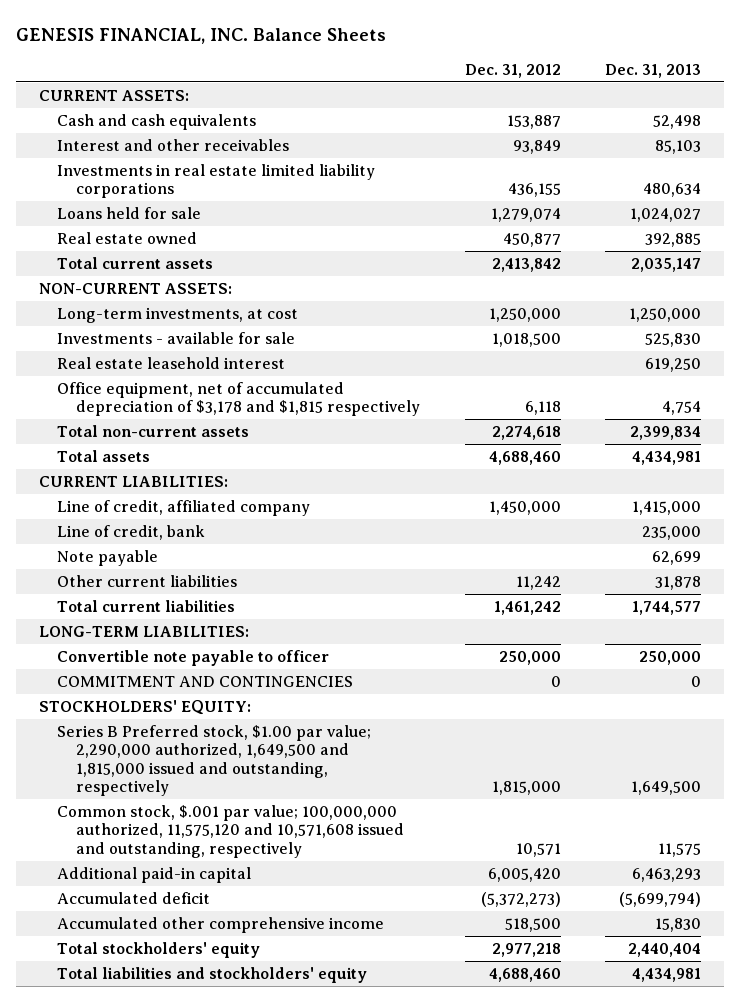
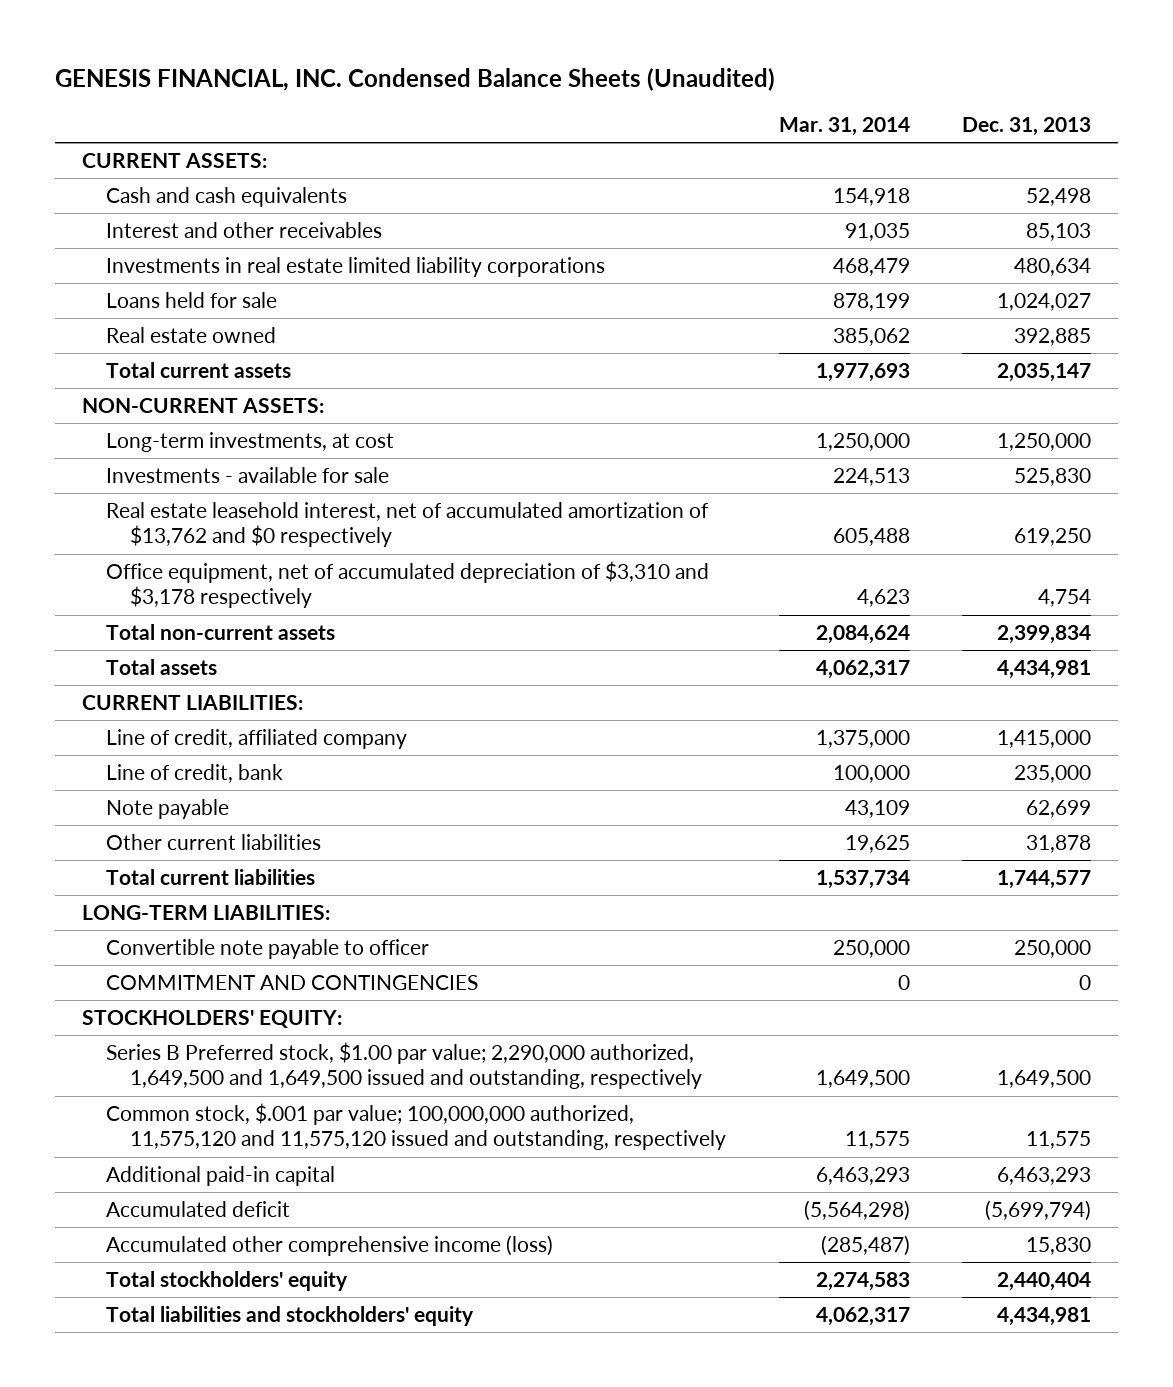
- GENESIS FINANCIAL, INC. Balance Sheets
+ GENESIS FINANCIAL, INC. Condensed Balance Sheets (Unaudited)
- | Dec. 31, 2012 | Dec. 31, 2013
+ | Mar. 31, 2014 | Dec. 31, 2013
- Real estate leasehold interest | | 619,250
- Office equipment, net of accumulated depreciation of $3,178 and $1,815 respectively | 6,118 | 4,754
+ Real estate leasehold interest, net of accumulated amortization of $13,762 and $0 respectively | 605,488 | 619,250
+ Office equipment, net of accumulated depreciation of $3,310 and $3,178 respectively | 4,623 | 4,754
- Series B Preferred stock, $1.00 par value; 2,290,000 authorized, 1,649,500 and 1,815,000 issued and outstanding, respectively | 1,815,000 | 1,649,500
- Common stock, $.001 par value; 100,000,000 authorized, 11,575,120 and 10,571,608 issued and outstanding, respectively | 10,571 | 11,575
+ Series B Preferred stock, $1.00 par value; 2,290,000 authorized, 1,649,500 and 1,649,500 issued and outstanding, respectively | 1,649,500 | 1,649,500
+ Common stock, $.001 par value; 100,000,000 authorized, 11,575,120 and 11,575,120 issued and outstanding, respectively | 11,575 | 11,575
- Accumulated other comprehensive income | 518,500 | 15,830
+ Accumulated other comprehensive income (loss) | (285,487) | 15,830

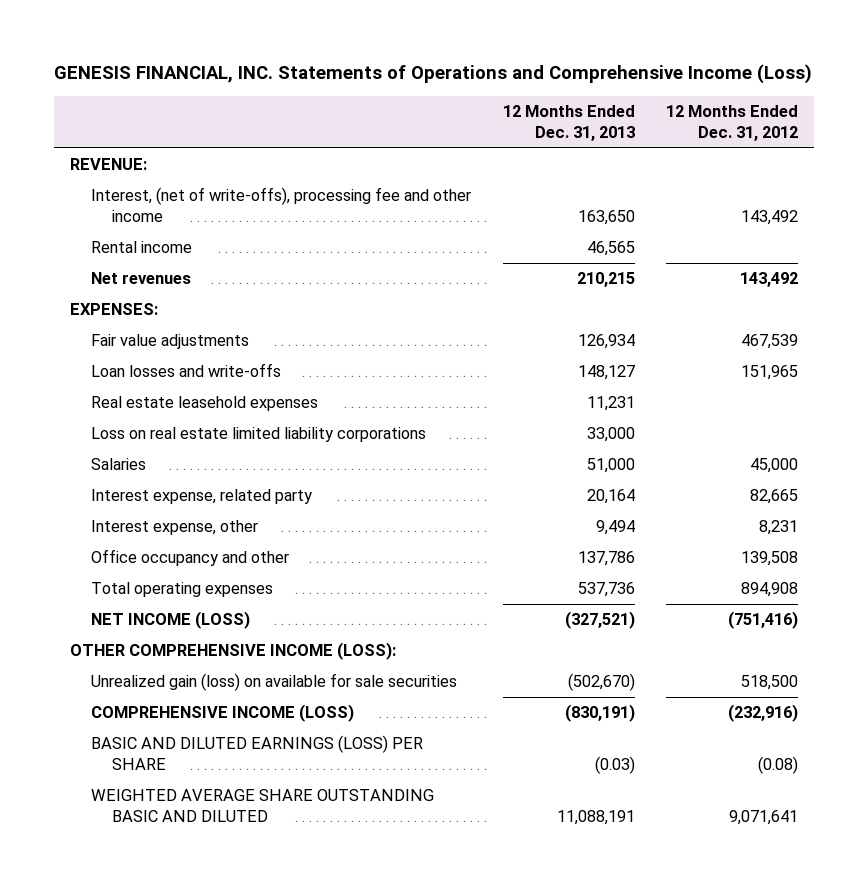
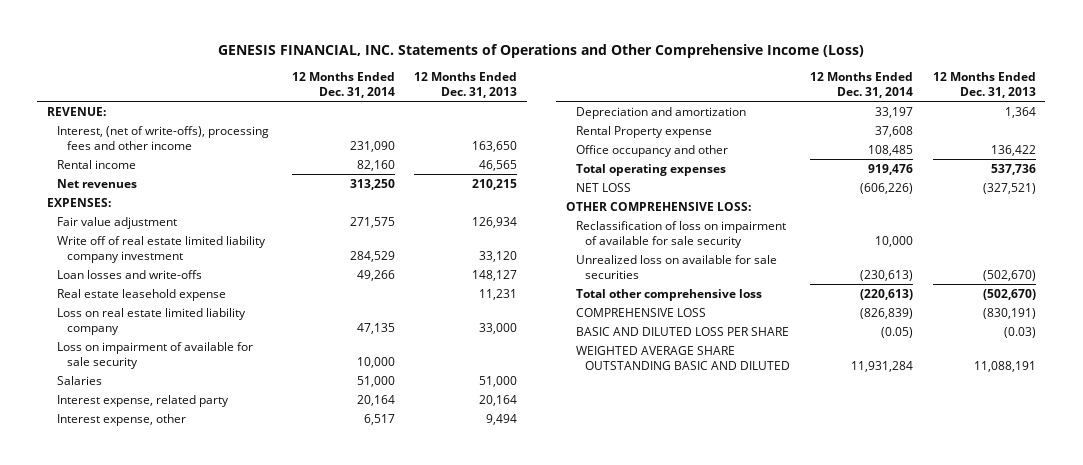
- GENESIS FINANCIAL, INC. Statements of Operations and Comprehensive Income (Loss)
+ GENESIS FINANCIAL, INC. Statements of Operations and Other Comprehensive Income (Loss)
- | 12 Months Ended Dec. 31, 2013 | 12 Months Ended Dec. 31, 2012
+ | 12 Months Ended Dec. 31, 2014 | 12 Months Ended Dec. 31, 2013
- Interest, (net of write-offs), processing fee and other income | 163,650 | 143,492
+ Interest, (net of write-offs), processing fees and other income | 231,090 | 163,650
- Fair value adjustments | 126,934 | 467,539
+ Fair value adjustment | 271,575 | 126,934
+ Write off of real estate limited liability company investment | 284,529 | 33,120
- Real estate leasehold expenses | 11,231 |
- Loss on real estate limited liability corporations | 33,000 |
+ Real estate leasehold expense | | 11,231
+ Loss on real estate limited liability company | 47,135 | 33,000
+ Loss on impairment of available for sale security | 10,000 |
- Office occupancy and other | 137,786 | 139,508
+ Depreciation and amortization | 33,197 | 1,364
+ Rental Property expense | 37,608 |
+ Office occupancy and other | 108,485 | 136,422
- NET INCOME (LOSS) | (327,521) | (751,416)
- OTHER COMPREHENSIVE INCOME (LOSS):
- Unrealized gain (loss) on available for sale securities | (502,670) | 518,500
- COMPREHENSIVE INCOME (LOSS) | (830,191) | (232,916)
- BASIC AND DILUTED EARNINGS (LOSS) PER SHARE | (0.03) | (0.08)
+ NET LOSS | (606,226) | (327,521)
+ OTHER COMPREHENSIVE LOSS:
+ Reclassification of loss on impairment of available for sale security | 10,000 |
+ Unrealized loss on available for sale securities | (230,613) | (502,670)
+ Total other comprehensive loss | (220,613) | (502,670)
+ COMPREHENSIVE LOSS | (826,839) | (830,191)
+ BASIC AND DILUTED LOSS PER SHARE | (0.05) | (0.03)

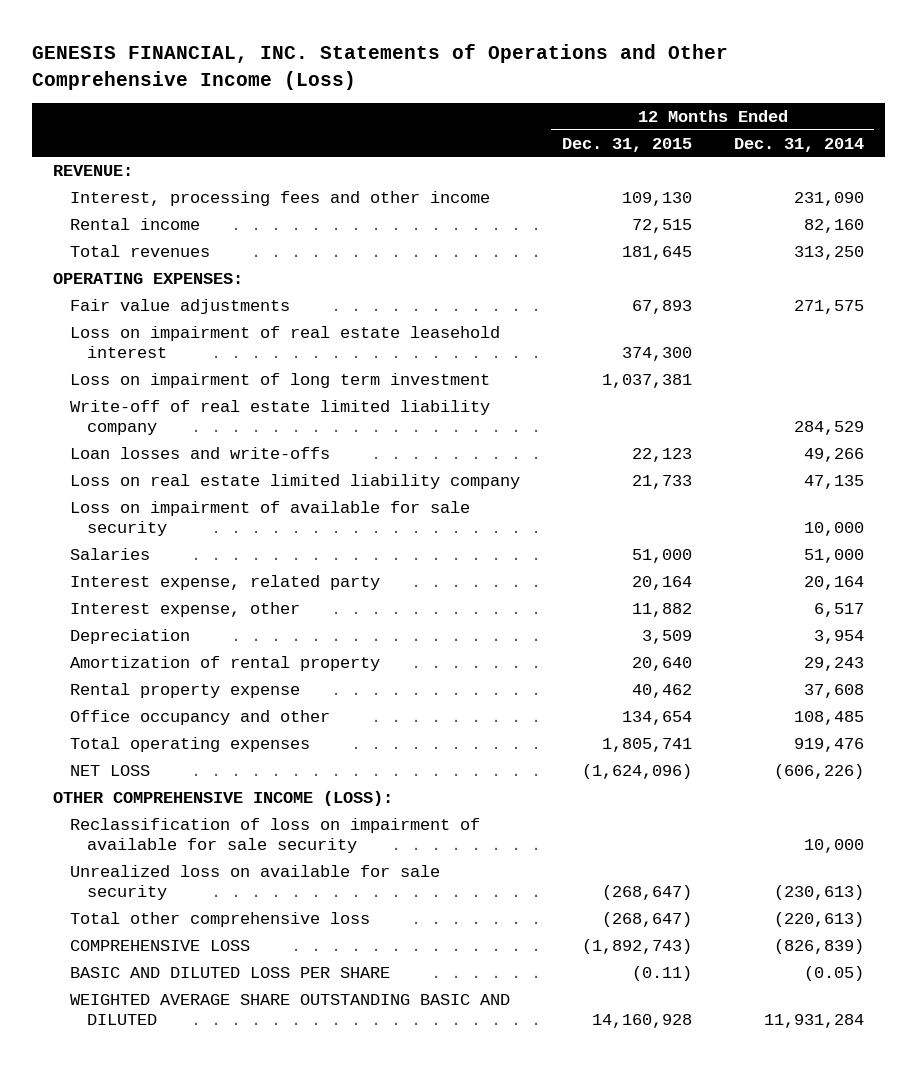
- | 12 Months Ended Dec. 31, 2014 | 12 Months Ended Dec. 31, 2013
+ | 12 Months Ended Dec. 31, 2015 | 12 Months Ended Dec. 31, 2014
- Interest, (net of write-offs), processing fees and other income | 231,090 | 163,650
+ Interest, processing fees and other income | 109,130 | 231,090
- Net revenues | 313,250 | 210,215
- EXPENSES:
- Fair value adjustment | 271,575 | 126,934
- Write off of real estate limited liability company investment | 284,529 | 33,120
+ Total revenues | 181,645 | 313,250
+ OPERATING EXPENSES:
+ Fair value adjustments | 67,893 | 271,575
+ Loss on impairment of real estate leasehold interest | 374,300 |
+ Loss on impairment of long term investment | 1,037,381 |
+ Write-off of real estate limited liability company | | 284,529
- Real estate leasehold expense | | 11,231
- Depreciation and amortization | 33,197 | 1,364
- Rental Property expense | 37,608 |
+ Depreciation | 3,509 | 3,954
+ Amortization of rental property | 20,640 | 29,243
+ Rental property expense | 40,462 | 37,608
- OTHER COMPREHENSIVE LOSS:
+ OTHER COMPREHENSIVE INCOME (LOSS):
- Unrealized loss on available for sale securities | (230,613) | (502,670)
+ Unrealized loss on available for sale security | (268,647) | (230,613)

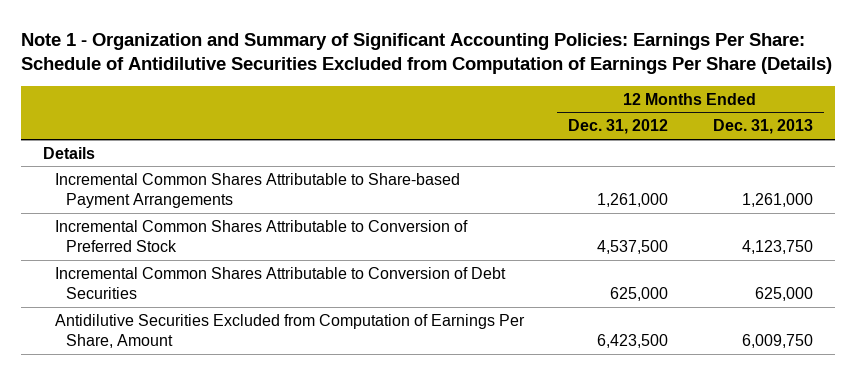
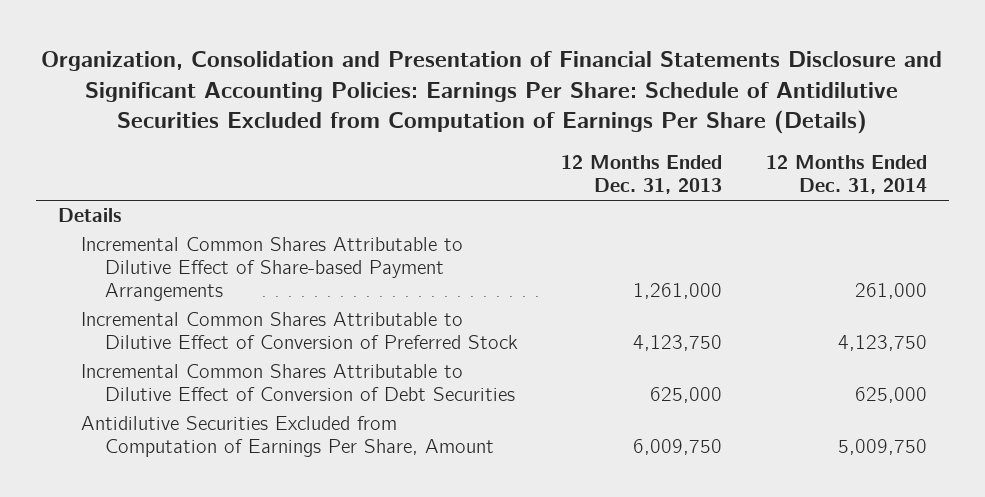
- Note 1 - Organization and Summary of Significant Accounting Policies: Earnings Per Share: Schedule of Antidilutive Securities Excluded from Computation of Earnings Per Share (Details)
+ Organization, Consolidation and Presentation of Financial Statements Disclosure and Significant Accounting Policies: Earnings Per Share: Schedule of Antidilutive Securities Excluded from Computation of Earnings Per Share (Details)
- | 12 Months Ended Dec. 31, 2012 | 12 Months Ended Dec. 31, 2013
+ | 12 Months Ended Dec. 31, 2013 | 12 Months Ended Dec. 31, 2014
- Incremental Common Shares Attributable to Share-based Payment Arrangements | 1,261,000 | 1,261,000
- Incremental Common Shares Attributable to Conversion of Preferred Stock | 4,537,500 | 4,123,750
- Incremental Common Shares Attributable to Conversion of Debt Securities | 625,000 | 625,000
+ Incremental Common Shares Attributable to Dilutive Effect of Share-based Payment Arrangements | 1,261,000 | 261,000
+ Incremental Common Shares Attributable to Dilutive Effect of Conversion of Preferred Stock | 4,123,750 | 4,123,750
+ Incremental Common Shares Attributable to Dilutive Effect of Conversion of Debt Securities | 625,000 | 625,000

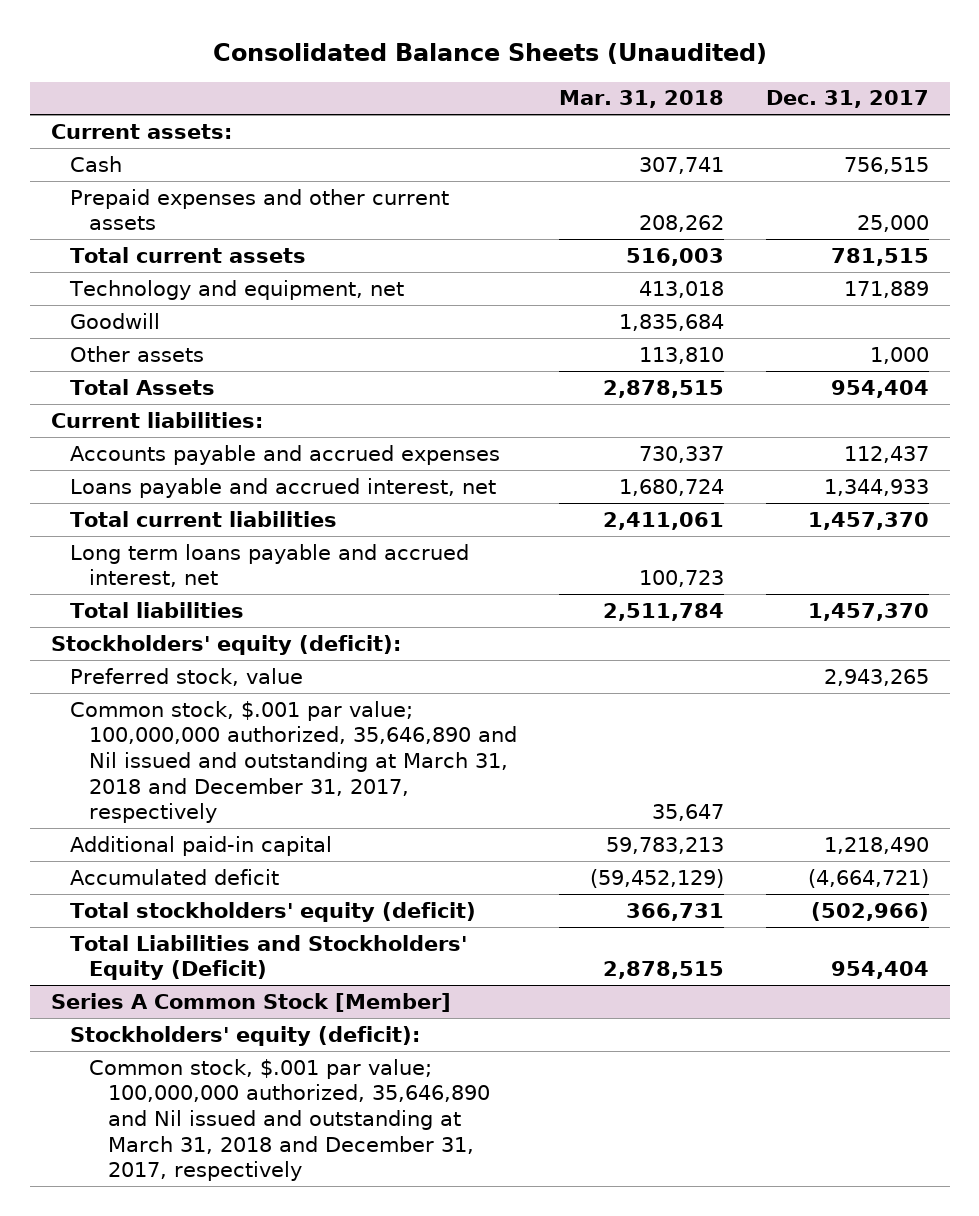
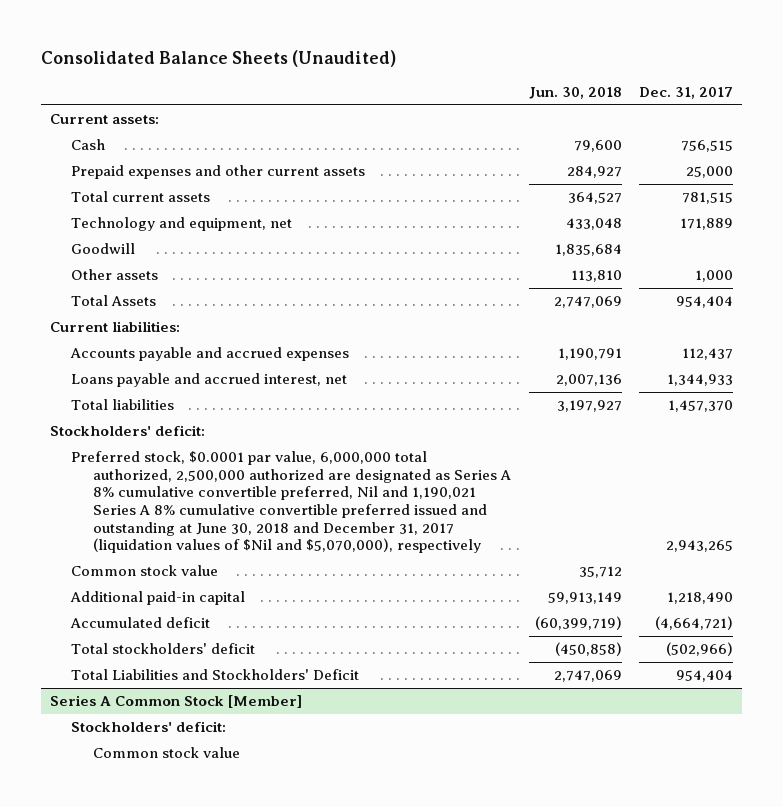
- | Mar. 31, 2018 | Dec. 31, 2017
+ | Jun. 30, 2018 | Dec. 31, 2017
- Total current liabilities | 2,411,061 | 1,457,370
- Long term loans payable and accrued interest, net | 100,723 |
- Stockholders' equity (deficit):
- Preferred stock, value | | 2,943,265
- Common stock, $.001 par value; 100,000,000 authorized, 35,646,890 and Nil issued and outstanding at March 31, 2018 and December 31, 2017, respectively | 35,647 |
+ Stockholders' deficit:
+ Preferred stock, $0.0001 par value, 6,000,000 total authorized, 2,500,000 authorized are designated as Series A 8% cumulative convertible preferred, Nil and 1,190,021 Series A 8% cumulative convertible preferred issued and outstanding at June 30, 2018 and December 31, 2017 (liquidation values of $Nil and $5,070,000), respectively | | 2,943,265
+ Common stock value | 35,712 |
- Total stockholders' equity (deficit) | 366,731 | (502,966)
- Total Liabilities and Stockholders' Equity (Deficit) | 2,878,515 | 954,404
+ Total stockholders' deficit | (450,858) | (502,966)
+ Total Liabilities and Stockholders' Deficit | 2,747,069 | 954,404
@ Series A Common Stock [Member]
- Stockholders' equity (deficit):
- Common stock, $.001 par value; 100,000,000 authorized, 35,646,890 and Nil issued and outstanding at March 31, 2018 and December 31, 2017, respectively
+ Stockholders' deficit:
+ Common stock value

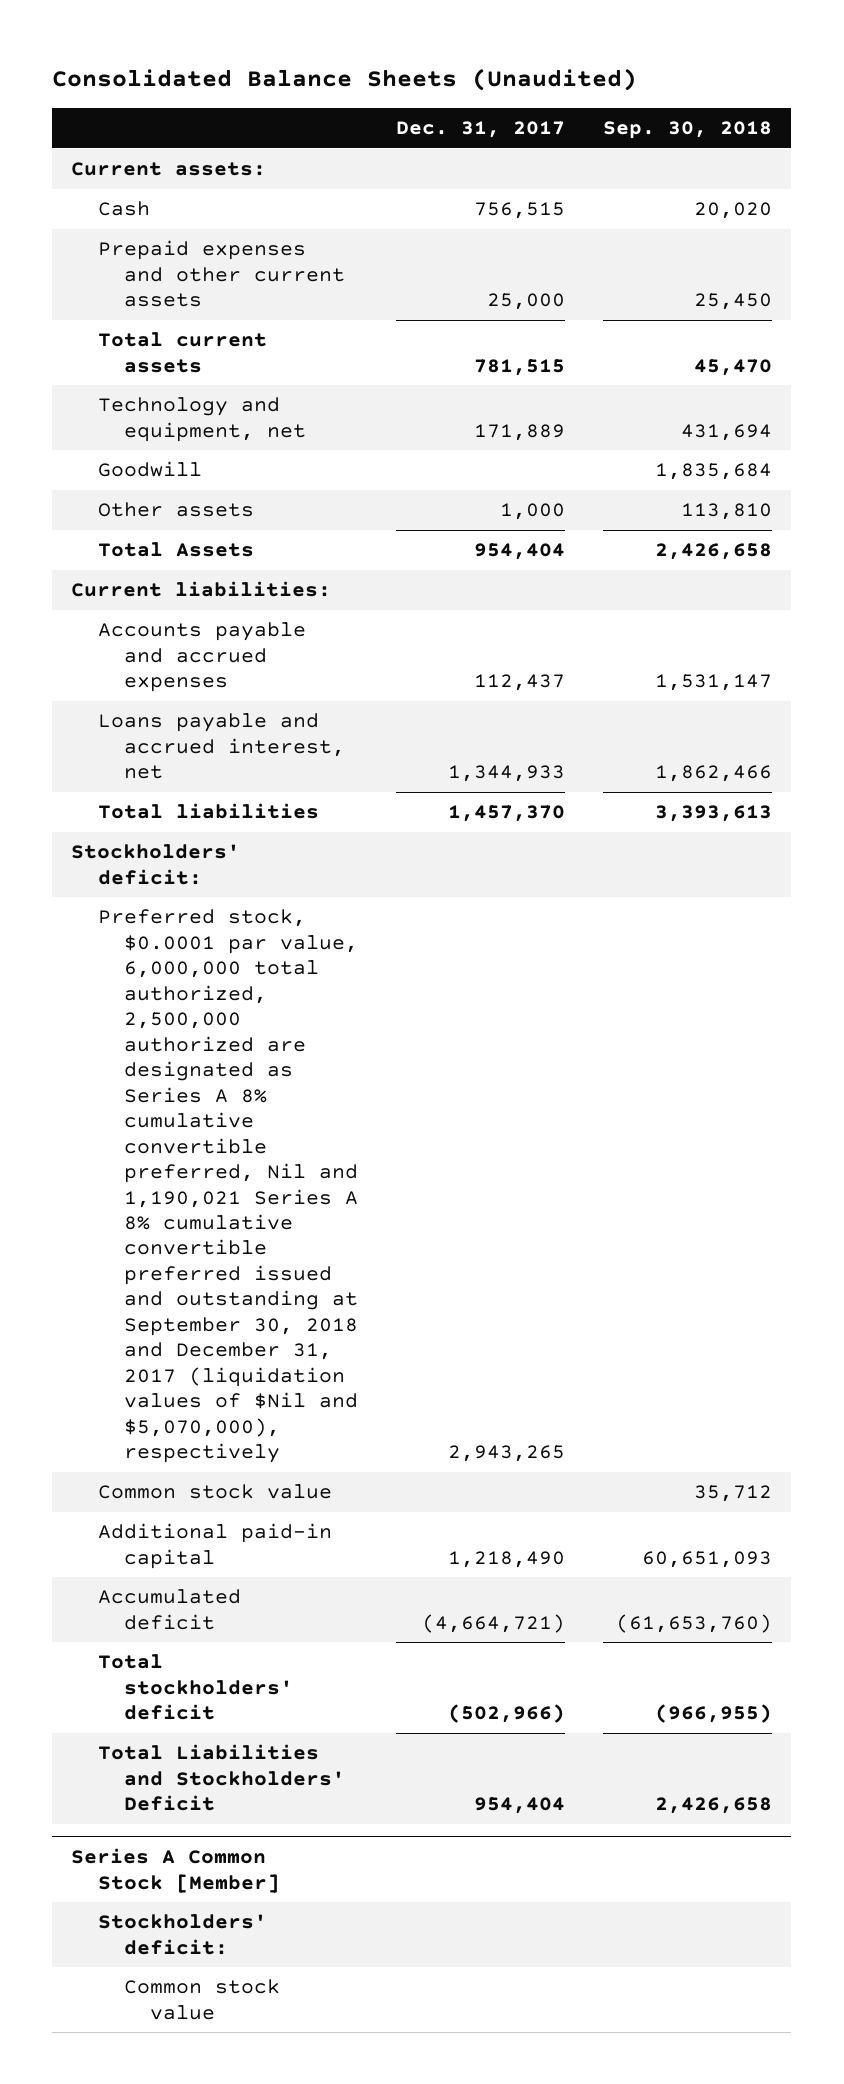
- | Jun. 30, 2018 | Dec. 31, 2017
+ | Dec. 31, 2017 | Sep. 30, 2018
- Preferred stock, $0.0001 par value, 6,000,000 total authorized, 2,500,000 authorized are designated as Series A 8% cumulative convertible preferred, Nil and 1,190,021 Series A 8% cumulative convertible preferred issued and outstanding at June 30, 2018 and December 31, 2017 (liquidation values of $Nil and $5,070,000), respectively | | 2,943,265
+ Preferred stock, $0.0001 par value, 6,000,000 total authorized, 2,500,000 authorized are designated as Series A 8% cumulative convertible preferred, Nil and 1,190,021 Series A 8% cumulative convertible preferred issued and outstanding at September 30, 2018 and December 31, 2017 (liquidation values of $Nil and $5,070,000), respectively | 2,943,265 |

